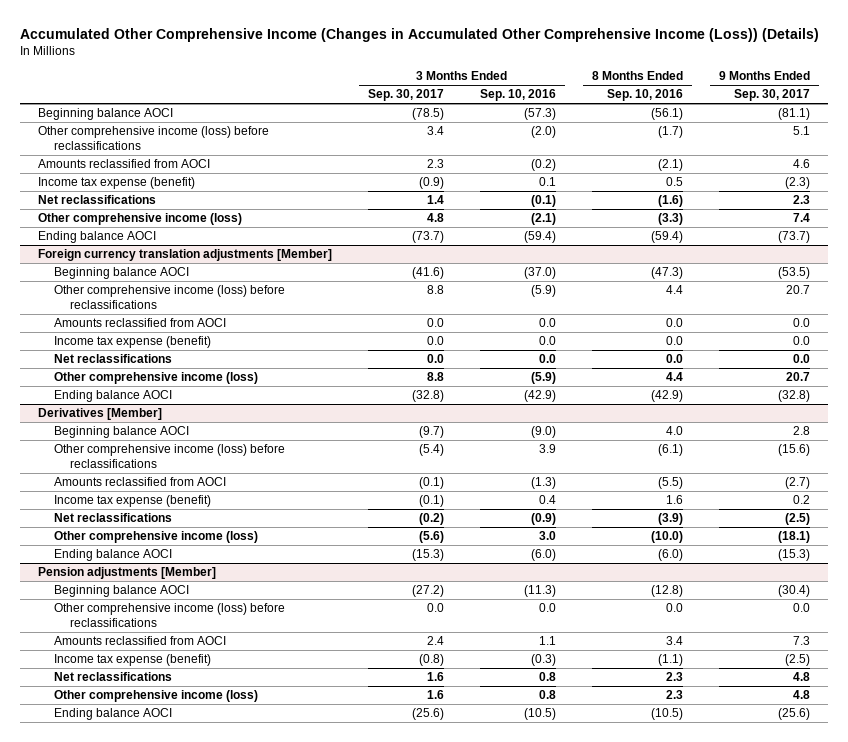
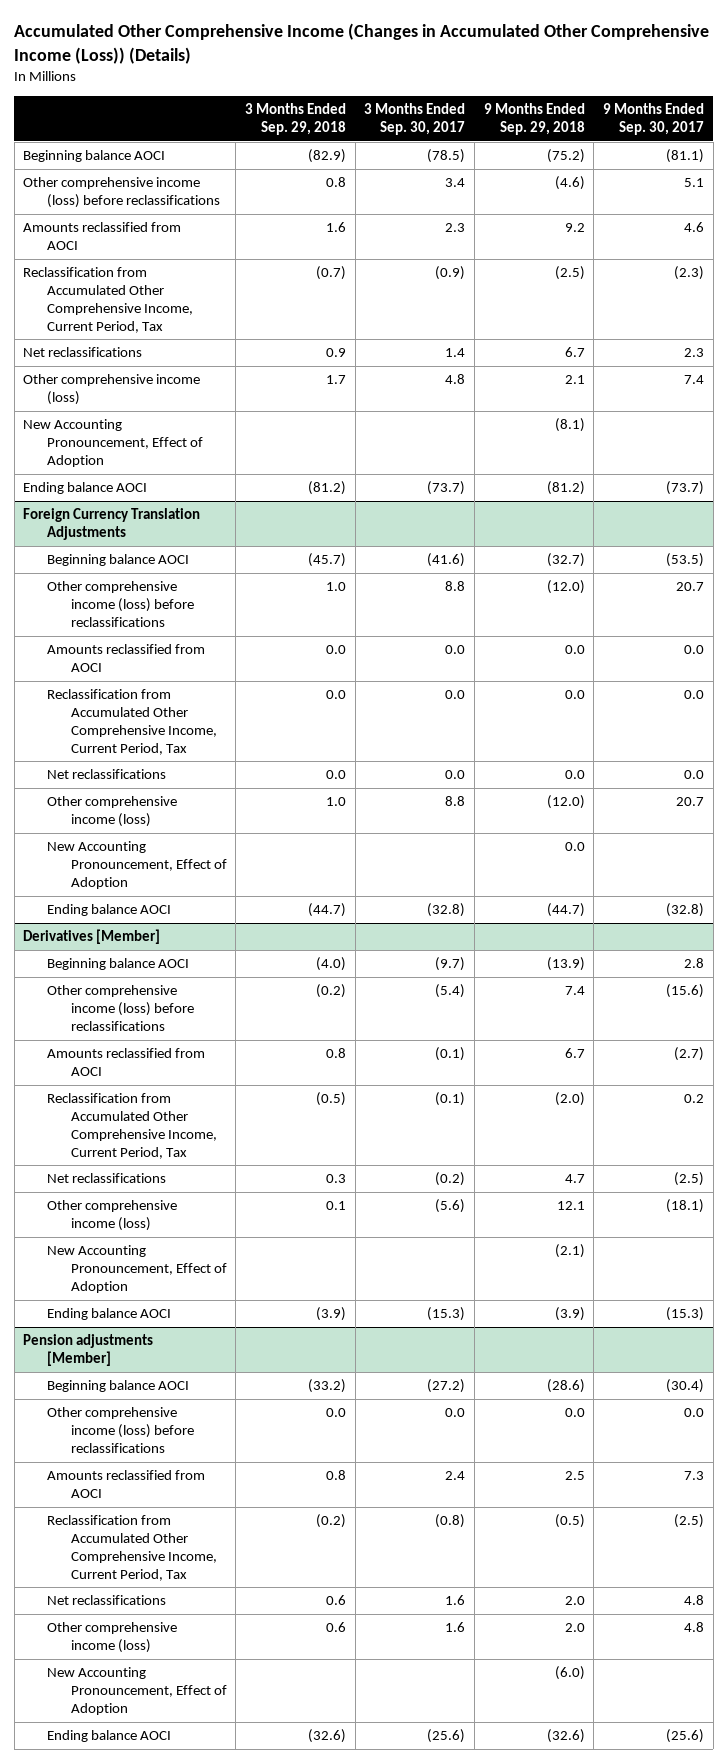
- | 3 Months Ended Sep. 30, 2017 | 3 Months Ended Sep. 10, 2016 | 8 Months Ended Sep. 10, 2016 | 9 Months Ended Sep. 30, 2017
+ | 3 Months Ended Sep. 29, 2018 | 3 Months Ended Sep. 30, 2017 | 9 Months Ended Sep. 29, 2018 | 9 Months Ended Sep. 30, 2017
- Income tax expense (benefit) | (0.9) | 0.1 | 0.5 | (2.3)
+ Reclassification from Accumulated Other Comprehensive Income, Current Period, Tax | (0.7) | (0.9) | (2.5) | (2.3)
+ New Accounting Pronouncement, Effect of Adoption | | | (8.1) |
- Foreign currency translation adjustments [Member]
+ Foreign Currency Translation Adjustments
- Income tax expense (benefit) | 0.0 | 0.0 | 0.0 | 0.0
+ Reclassification from Accumulated Other Comprehensive Income, Current Period, Tax | 0.0 | 0.0 | 0.0 | 0.0
+ New Accounting Pronouncement, Effect of Adoption | | | 0.0 |
@ Derivatives [Member]
- Income tax expense (benefit) | (0.1) | 0.4 | 1.6 | 0.2
+ Reclassification from Accumulated Other Comprehensive Income, Current Period, Tax | (0.5) | (0.1) | (2.0) | 0.2
+ New Accounting Pronouncement, Effect of Adoption | | | (2.1) |
@ Pension adjustments [Member]
- Income tax expense (benefit) | (0.8) | (0.3) | (1.1) | (2.5)
+ Reclassification from Accumulated Other Comprehensive Income, Current Period, Tax | (0.2) | (0.8) | (0.5) | (2.5)
+ New Accounting Pronouncement, Effect of Adoption | | | (6.0) |

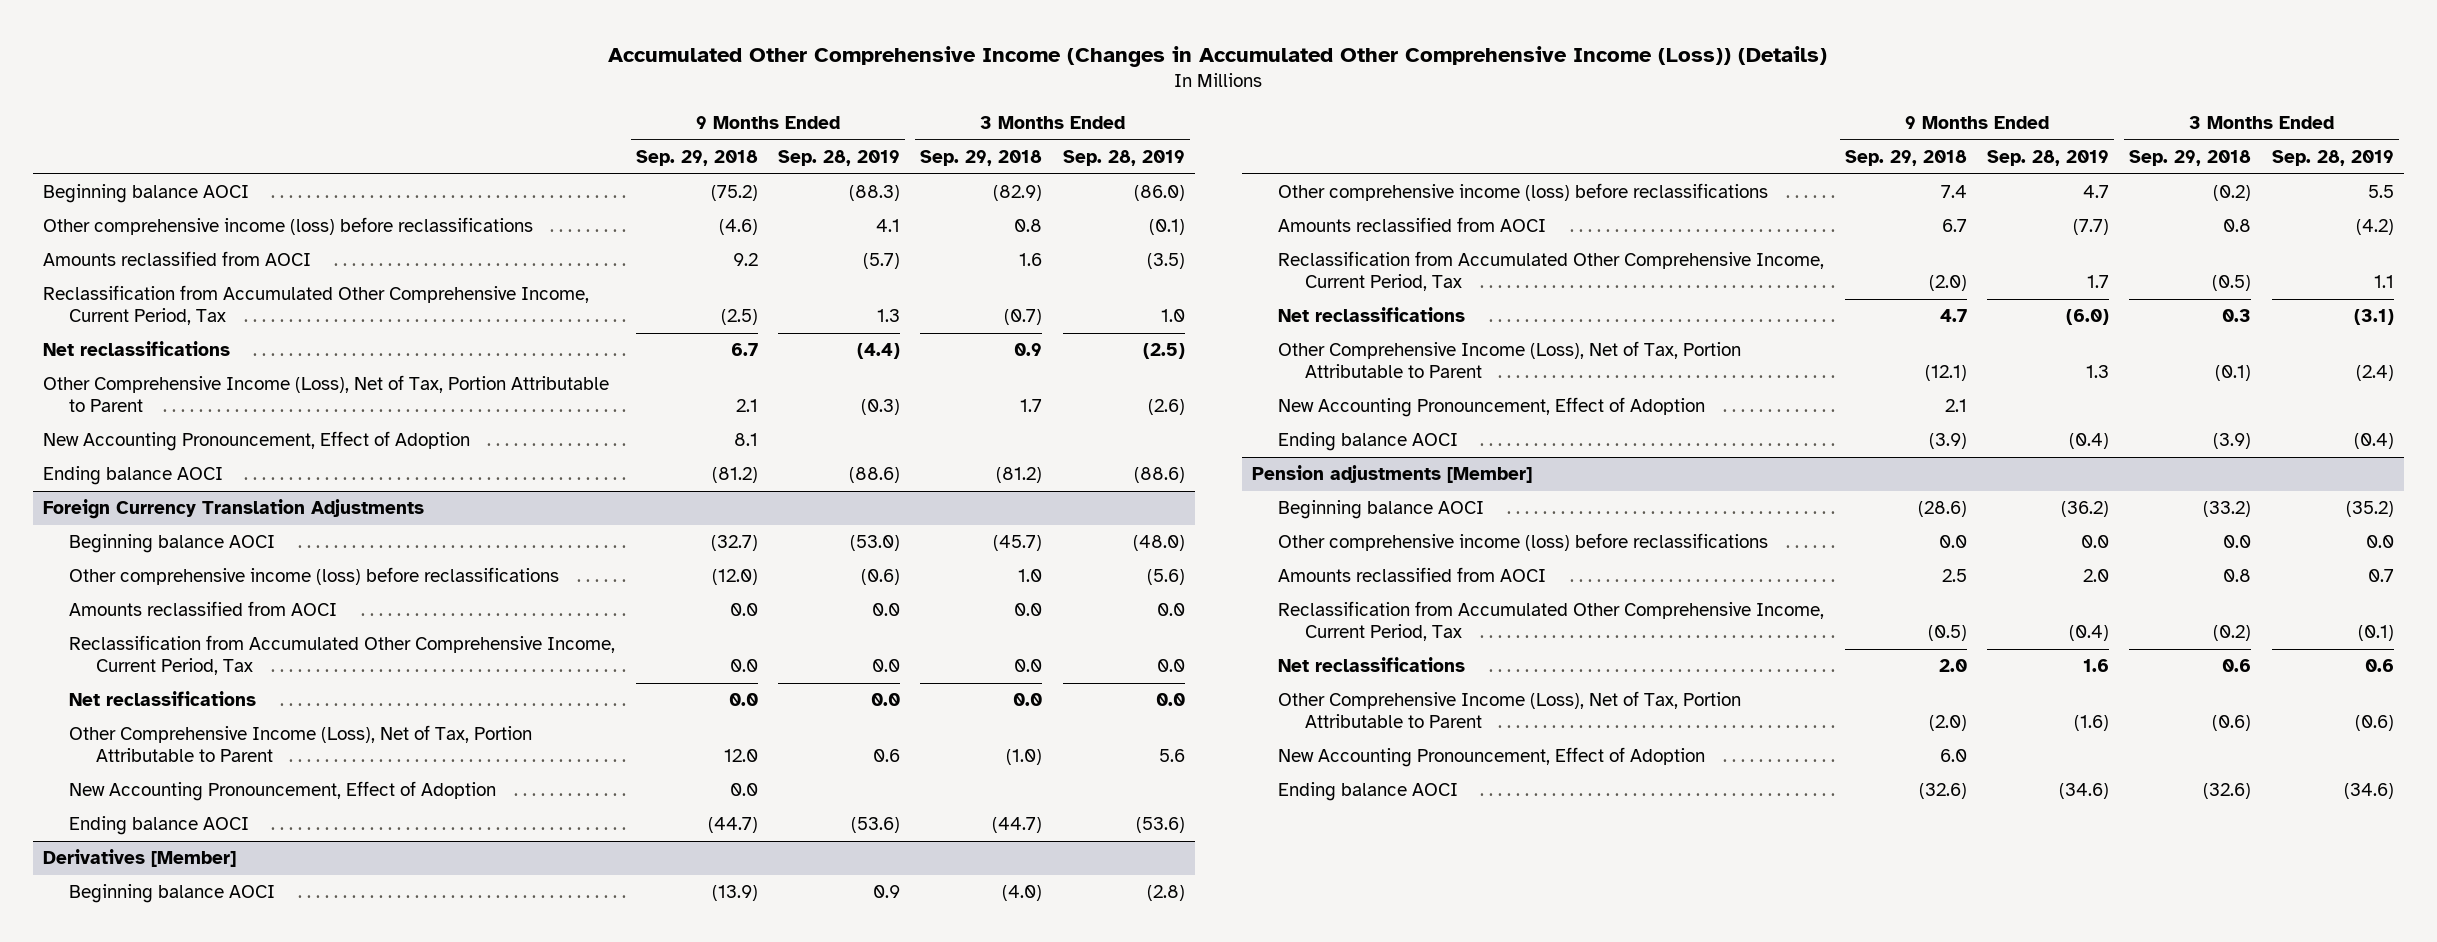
- | 3 Months Ended Sep. 29, 2018 | 3 Months Ended Sep. 30, 2017 | 9 Months Ended Sep. 29, 2018 | 9 Months Ended Sep. 30, 2017
+ | 9 Months Ended Sep. 29, 2018 | 9 Months Ended Sep. 28, 2019 | 3 Months Ended Sep. 29, 2018 | 3 Months Ended Sep. 28, 2019
- Other comprehensive income (loss) | 1.7 | 4.8 | 2.1 | 7.4
- New Accounting Pronouncement, Effect of Adoption | | | (8.1) |
+ Other Comprehensive Income (Loss), Net of Tax, Portion Attributable to Parent | 2.1 | (0.3) | 1.7 | (2.6)
+ New Accounting Pronouncement, Effect of Adoption | 8.1 | | |
@ Foreign Currency Translation Adjustments
- Other comprehensive income (loss) | 1.0 | 8.8 | (12.0) | 20.7
+ Other Comprehensive Income (Loss), Net of Tax, Portion Attributable to Parent | 12.0 | 0.6 | (1.0) | 5.6
@ Derivatives [Member]
- Other comprehensive income (loss) | 0.1 | (5.6) | 12.1 | (18.1)
- New Accounting Pronouncement, Effect of Adoption | | | (2.1) |
+ Other Comprehensive Income (Loss), Net of Tax, Portion Attributable to Parent | (12.1) | 1.3 | (0.1) | (2.4)
+ New Accounting Pronouncement, Effect of Adoption | 2.1 | | |
@ Pension adjustments [Member]
- Other comprehensive income (loss) | 0.6 | 1.6 | 2.0 | 4.8
- New Accounting Pronouncement, Effect of Adoption | | | (6.0) |
+ Other Comprehensive Income (Loss), Net of Tax, Portion Attributable to Parent | (2.0) | (1.6) | (0.6) | (0.6)
+ New Accounting Pronouncement, Effect of Adoption | 6.0 | | |

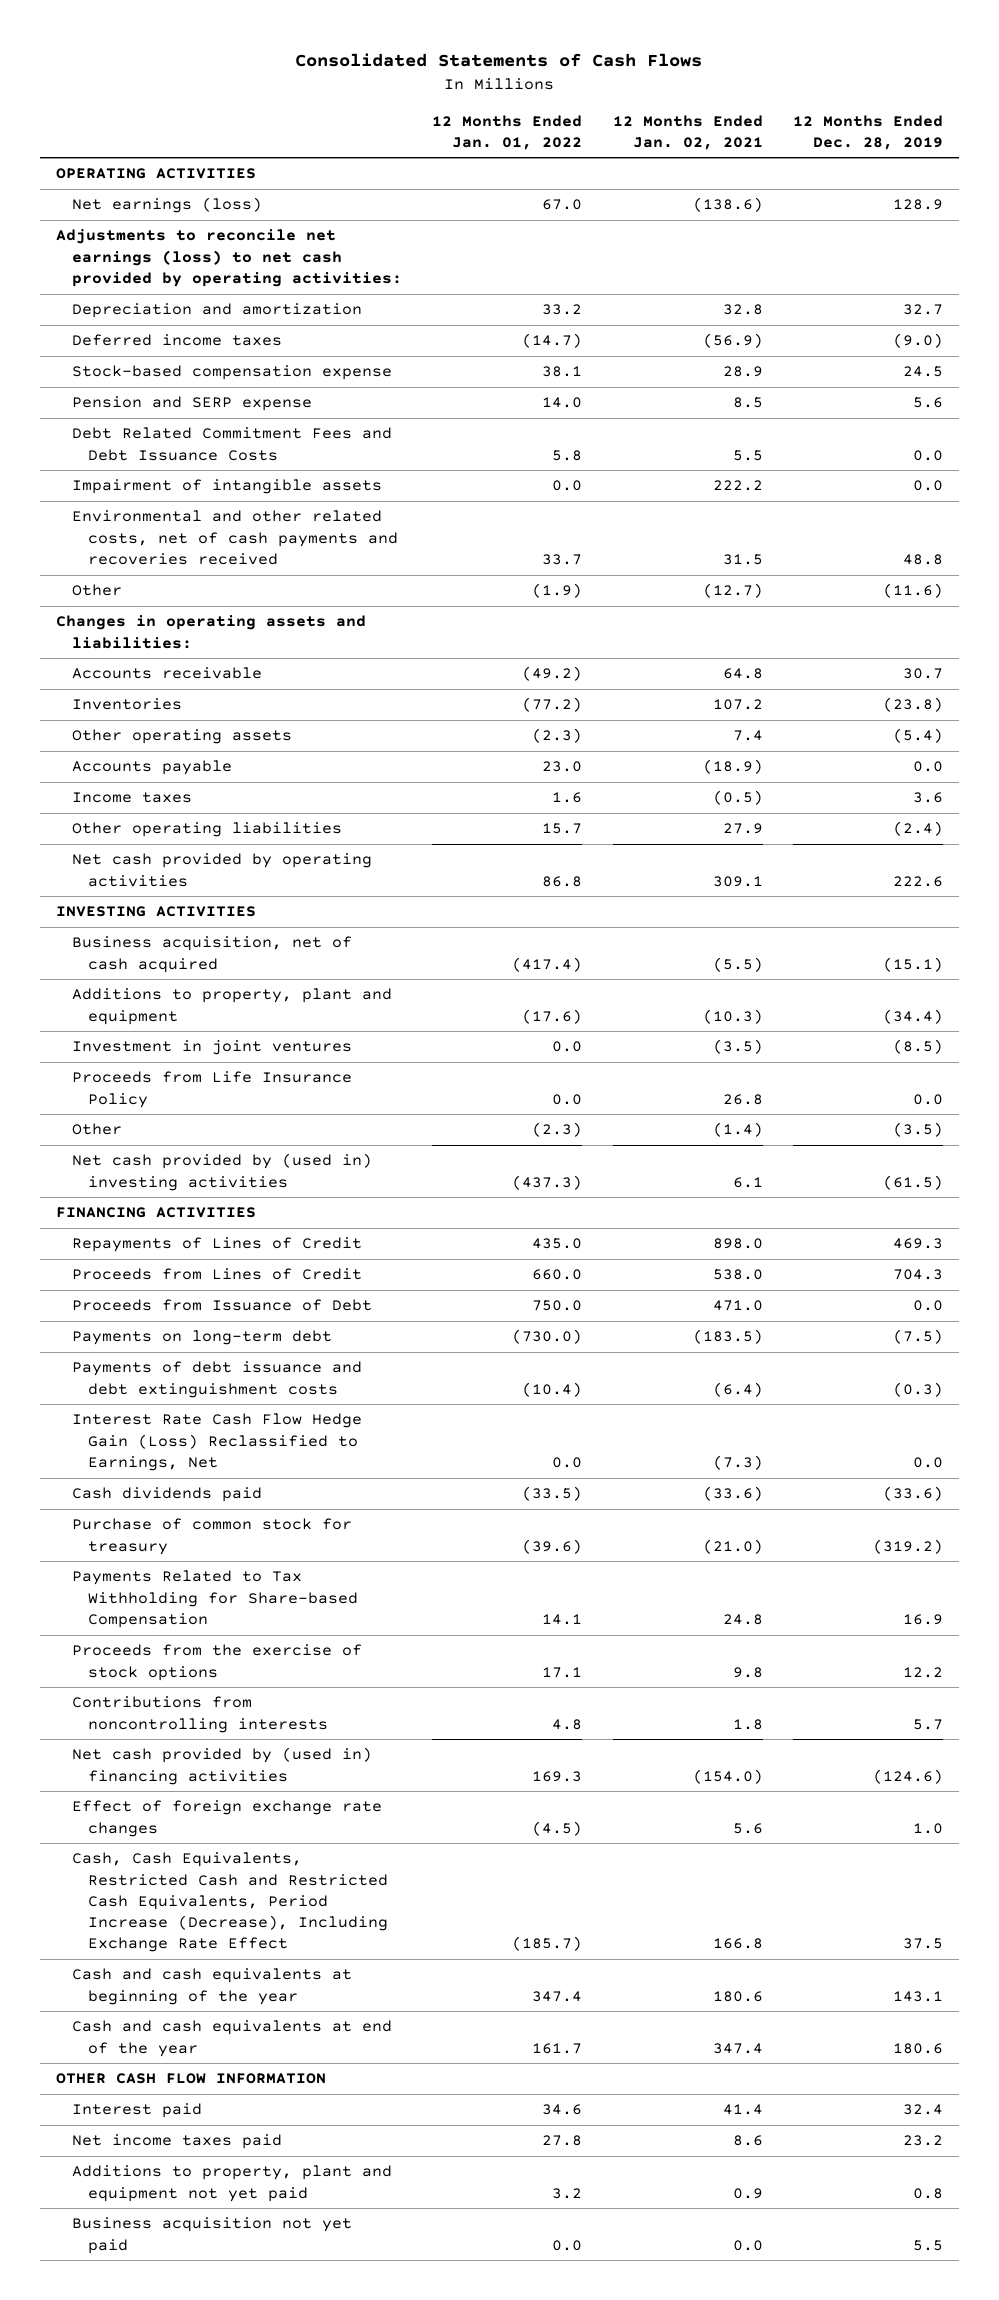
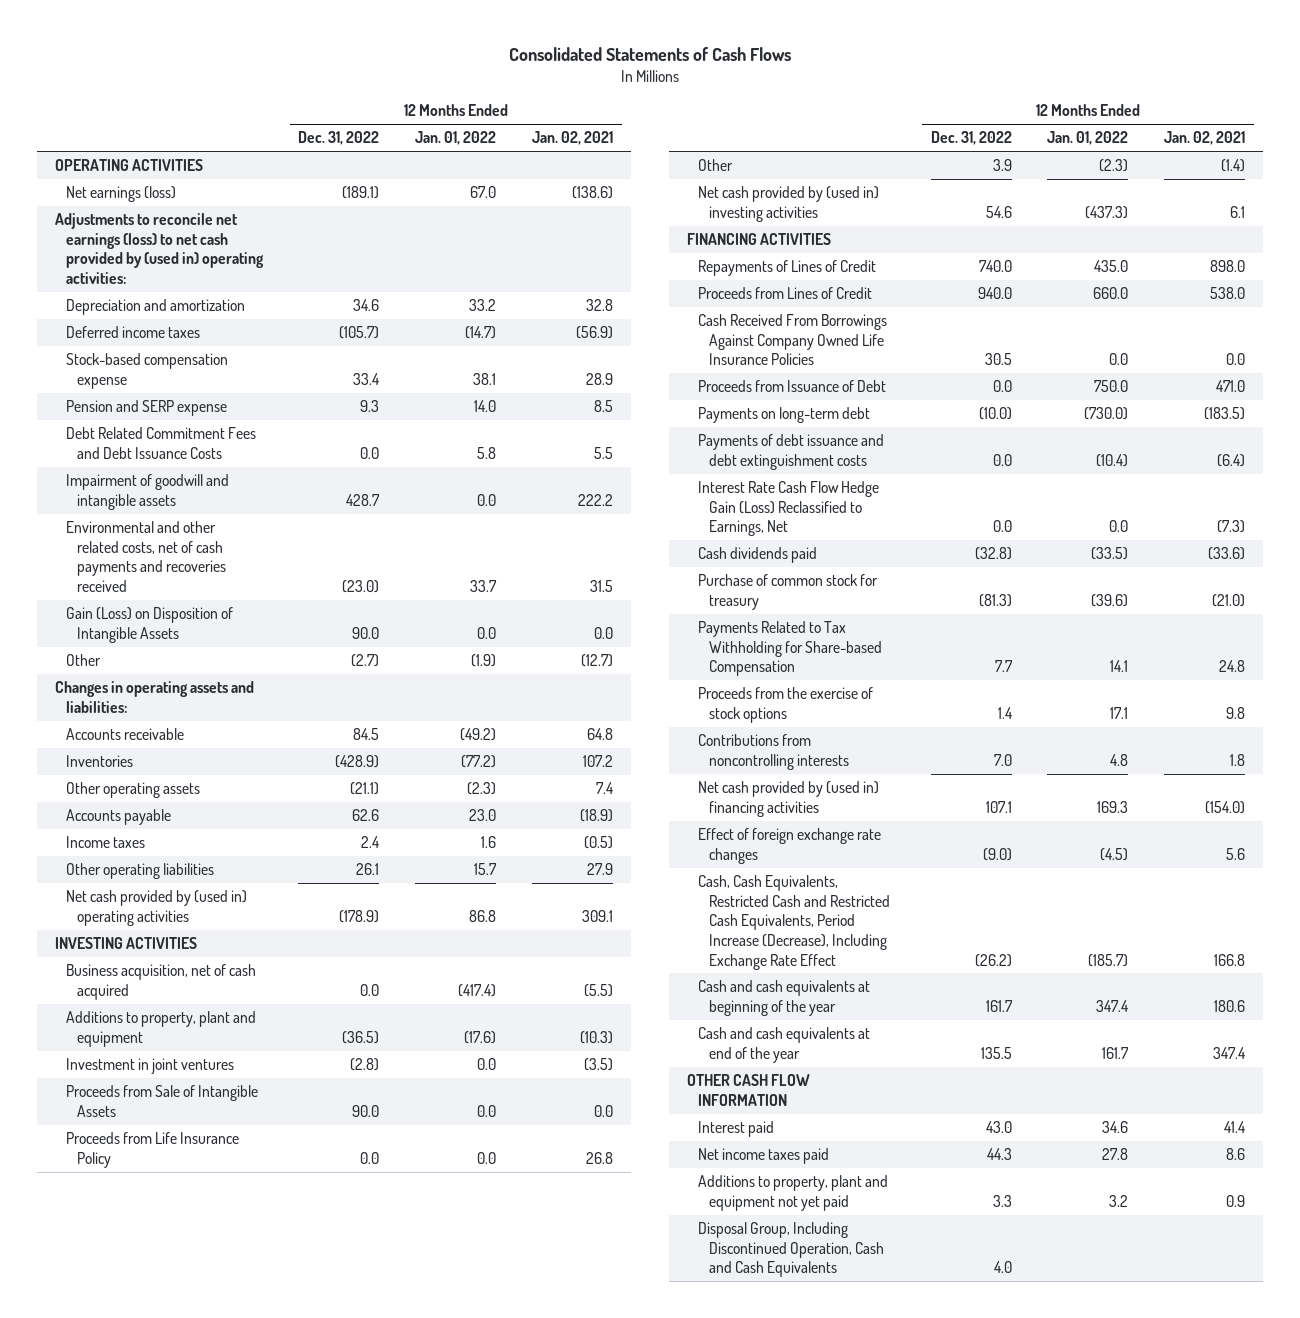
- | 12 Months Ended Jan. 01, 2022 | 12 Months Ended Jan. 02, 2021 | 12 Months Ended Dec. 28, 2019
+ | 12 Months Ended Dec. 31, 2022 | 12 Months Ended Jan. 01, 2022 | 12 Months Ended Jan. 02, 2021
- Adjustments to reconcile net earnings (loss) to net cash provided by operating activities:
+ Adjustments to reconcile net earnings (loss) to net cash provided by (used in) operating activities:
- Impairment of intangible assets | 0.0 | 222.2 | 0.0
+ Impairment of goodwill and intangible assets | 428.7 | 0.0 | 222.2
+ Gain (Loss) on Disposition of Intangible Assets | 90.0 | 0.0 | 0.0
- Net cash provided by operating activities | 86.8 | 309.1 | 222.6
+ Net cash provided by (used in) operating activities | (178.9) | 86.8 | 309.1
+ Proceeds from Sale of Intangible Assets | 90.0 | 0.0 | 0.0
+ Cash Received From Borrowings Against Company Owned Life Insurance Policies | 30.5 | 0.0 | 0.0
- Business acquisition not yet paid | 0.0 | 0.0 | 5.5
+ Disposal Group, Including Discontinued Operation, Cash and Cash Equivalents | 4.0 | |

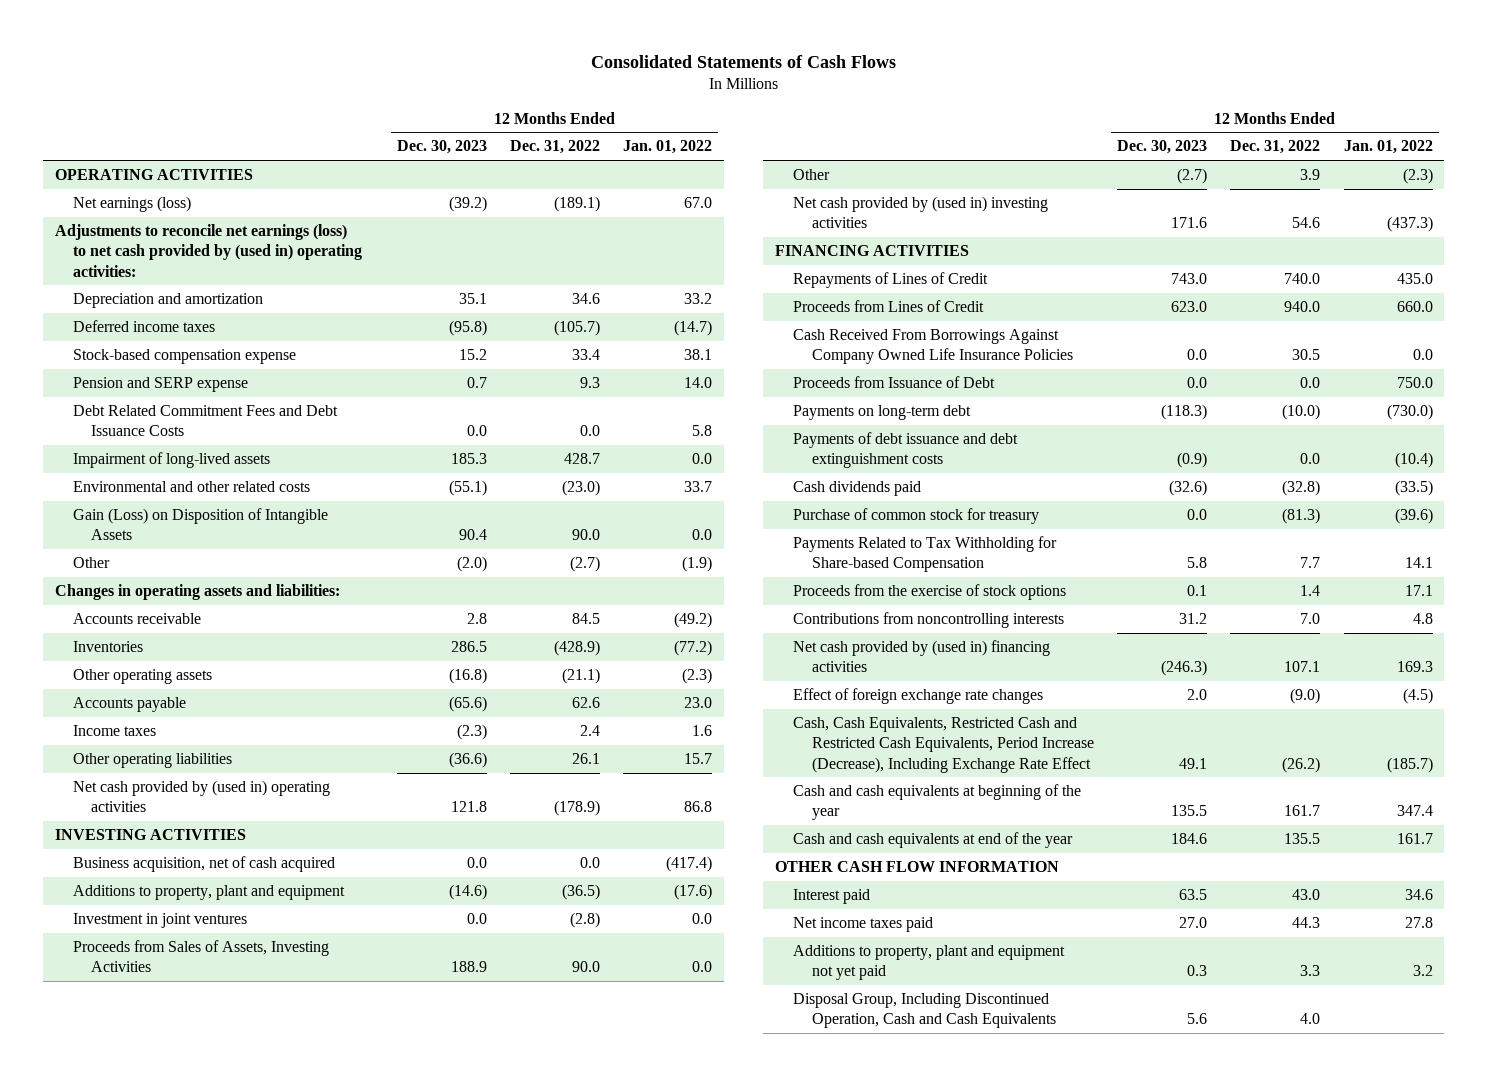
- | 12 Months Ended Dec. 31, 2022 | 12 Months Ended Jan. 01, 2022 | 12 Months Ended Jan. 02, 2021
+ | 12 Months Ended Dec. 30, 2023 | 12 Months Ended Dec. 31, 2022 | 12 Months Ended Jan. 01, 2022
- Impairment of goodwill and intangible assets | 428.7 | 0.0 | 222.2
- Environmental and other related costs, net of cash payments and recoveries received | (23.0) | 33.7 | 31.5
+ Impairment of long-lived assets | 185.3 | 428.7 | 0.0
+ Environmental and other related costs | (55.1) | (23.0) | 33.7
- Proceeds from Sale of Intangible Assets | 90.0 | 0.0 | 0.0
- Proceeds from Life Insurance Policy | 0.0 | 0.0 | 26.8
+ Proceeds from Sales of Assets, Investing Activities | 188.9 | 90.0 | 0.0
- Interest Rate Cash Flow Hedge Gain (Loss) Reclassified to Earnings, Net | 0.0 | 0.0 | (7.3)

